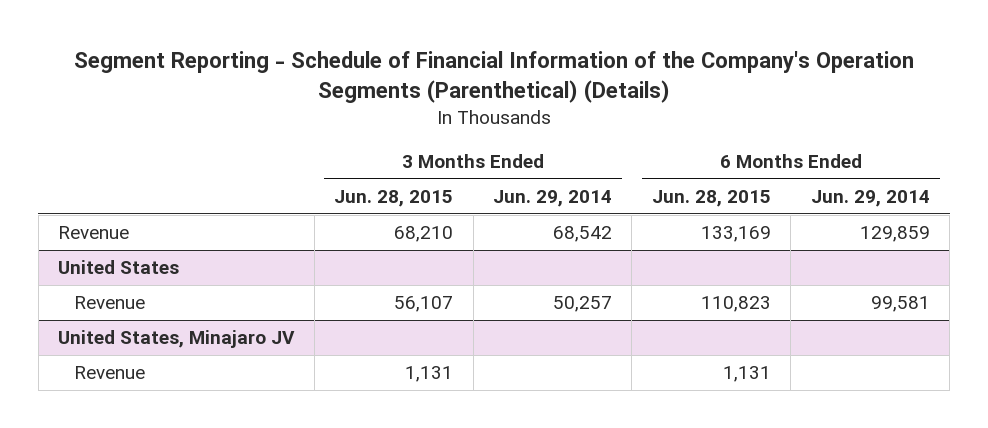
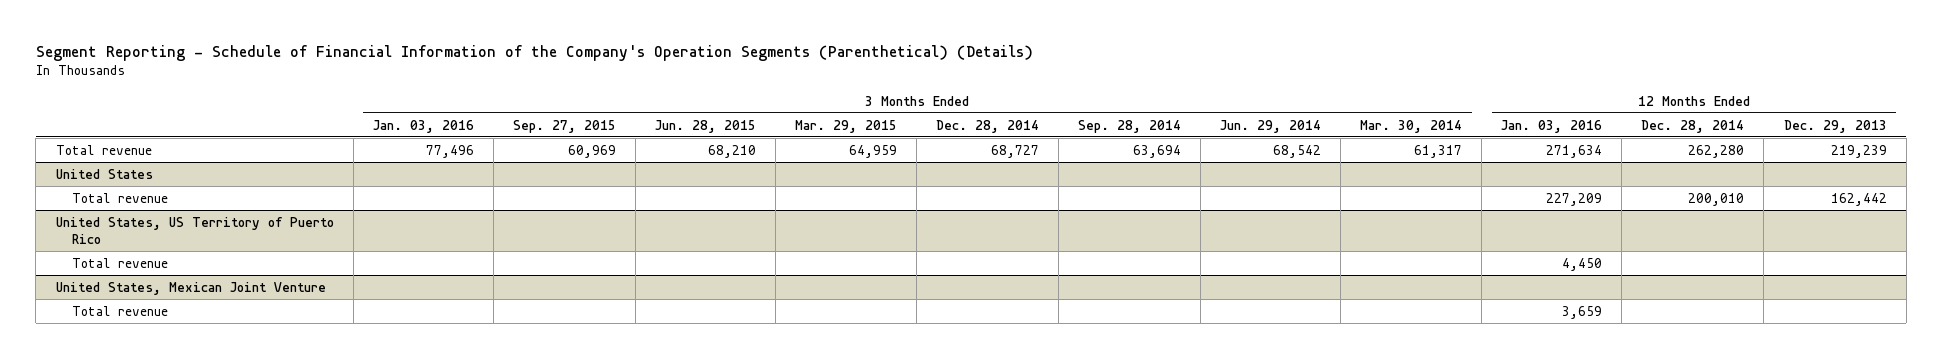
- | 3 Months Ended Jun. 28, 2015 | 3 Months Ended Jun. 29, 2014 | 6 Months Ended Jun. 28, 2015 | 6 Months Ended Jun. 29, 2014
+ | 3 Months Ended Jan. 03, 2016 | 3 Months Ended Sep. 27, 2015 | 3 Months Ended Jun. 28, 2015 | 3 Months Ended Mar. 29, 2015 | 3 Months Ended Dec. 28, 2014 | 3 Months Ended Sep. 28, 2014 | 3 Months Ended Jun. 29, 2014 | 3 Months Ended Mar. 30, 2014 | 12 Months Ended Jan. 03, 2016 | 12 Months Ended Dec. 28, 2014 | 12 Months Ended Dec. 29, 2013
- Revenue | 68,210 | 68,542 | 133,169 | 129,859
+ Total revenue | 77,496 | 60,969 | 68,210 | 64,959 | 68,727 | 63,694 | 68,542 | 61,317 | 271,634 | 262,280 | 219,239
@ United States
- Revenue | 56,107 | 50,257 | 110,823 | 99,581
- United States, Minajaro JV
- Revenue | 1,131 | | 1,131 |
@ United States
+ Total revenue | | | | | | | | | 227,209 | 200,010 | 162,442
+ United States, US Territory of Puerto Rico
+ Total revenue | | | | | | | | | 4,450 | |
+ United States, Mexican Joint Venture
+ Total revenue | | | | | | | | | 3,659 | |

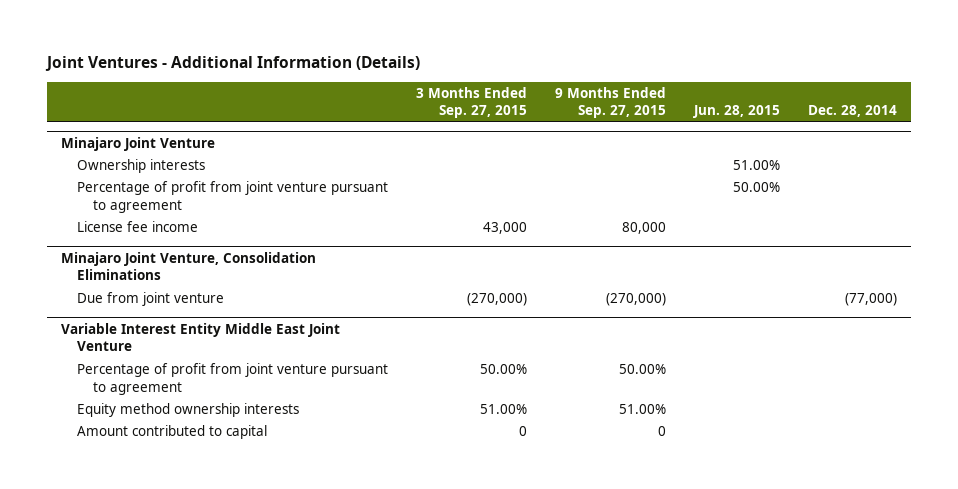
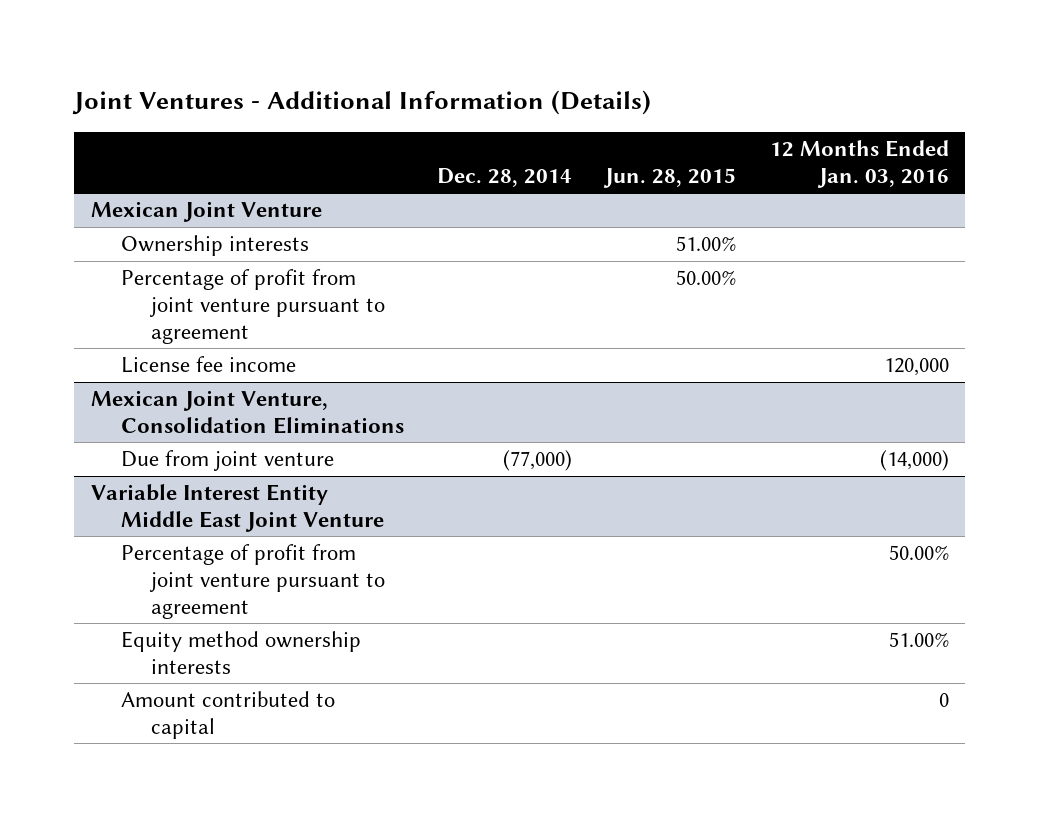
- | 3 Months Ended Sep. 27, 2015 | 9 Months Ended Sep. 27, 2015 | Jun. 28, 2015 | Dec. 28, 2014
+ | Dec. 28, 2014 | Jun. 28, 2015 | 12 Months Ended Jan. 03, 2016
- Minajaro Joint Venture
+ Mexican Joint Venture
- Minajaro Joint Venture, Consolidation Eliminations
+ Mexican Joint Venture, Consolidation Eliminations

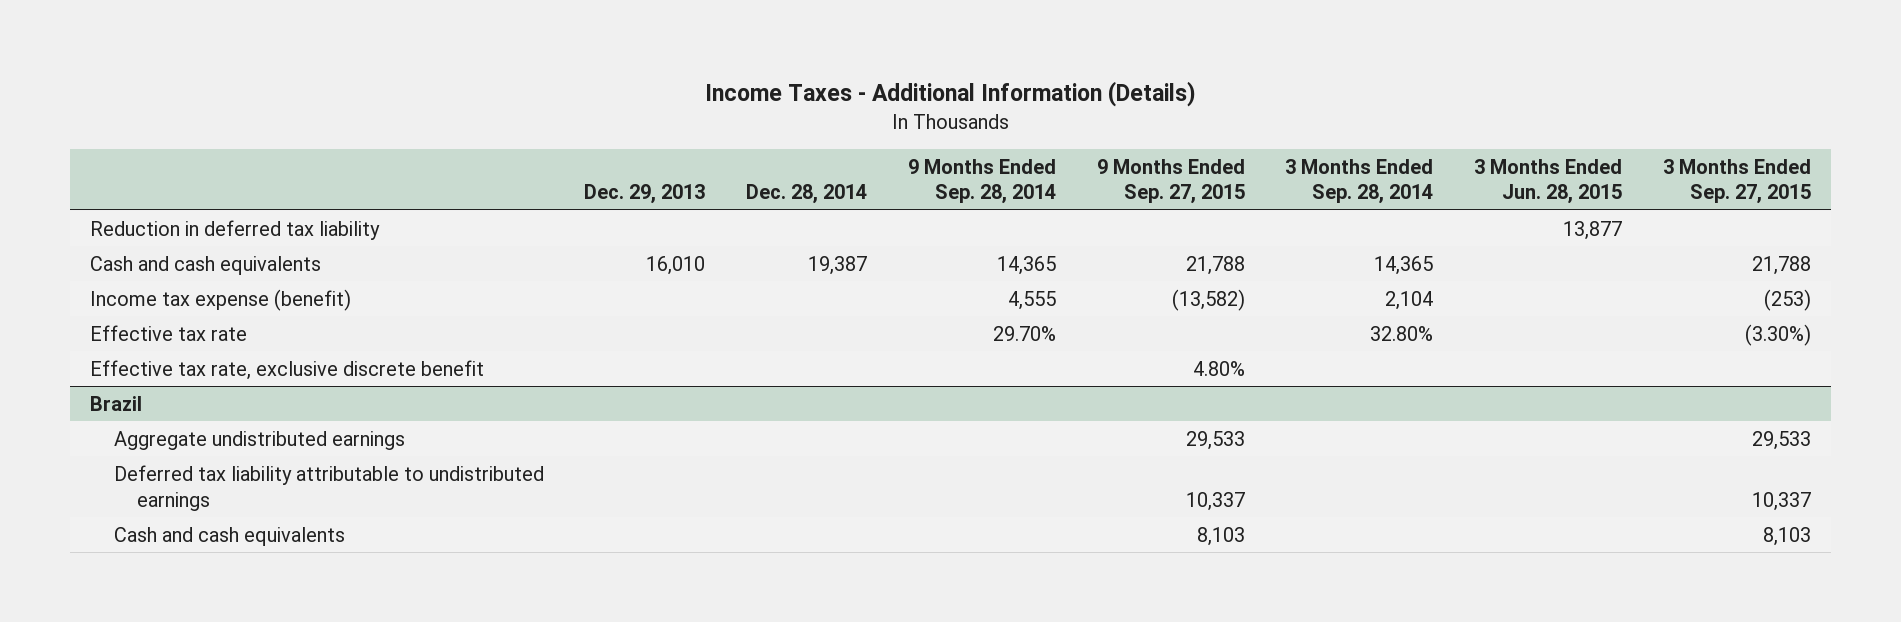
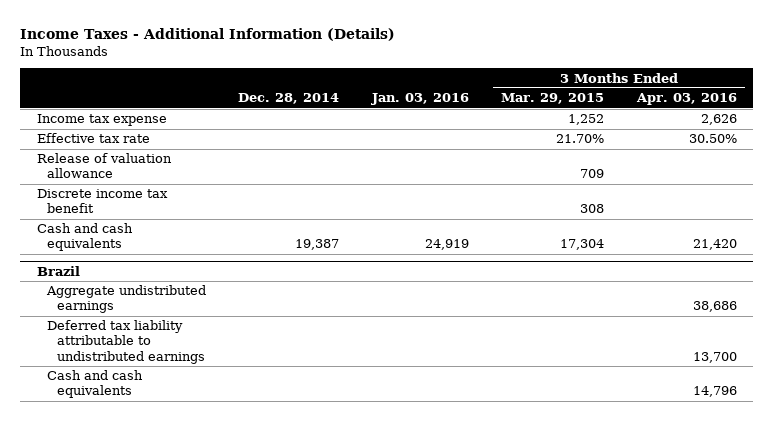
- | Dec. 29, 2013 | Dec. 28, 2014 | 9 Months Ended Sep. 28, 2014 | 9 Months Ended Sep. 27, 2015 | 3 Months Ended Sep. 28, 2014 | 3 Months Ended Jun. 28, 2015 | 3 Months Ended Sep. 27, 2015
+ | Dec. 28, 2014 | Jan. 03, 2016 | 3 Months Ended Mar. 29, 2015 | 3 Months Ended Apr. 03, 2016
- Reduction in deferred tax liability | | | | | | 13,877 |
- Income tax expense (benefit) | | | 4,555 | (13,582) | 2,104 | | (253)
+ Income tax expense | | | 1,252 | 2,626
- Effective tax rate, exclusive discrete benefit | | | | 4.80% | | |
+ Release of valuation allowance | | | 709 |
+ Discrete income tax benefit | | | 308 |
moved down: Cash and cash equivalents | 19,387 | 24,919 | 17,304 | 21,420

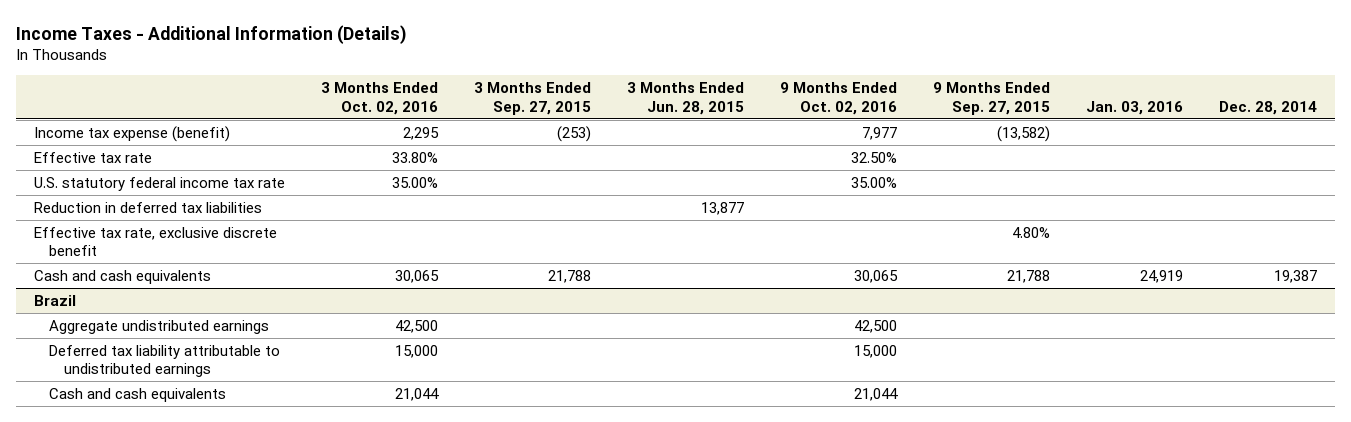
- | Dec. 28, 2014 | Jan. 03, 2016 | 3 Months Ended Mar. 29, 2015 | 3 Months Ended Apr. 03, 2016
+ | 3 Months Ended Oct. 02, 2016 | 3 Months Ended Sep. 27, 2015 | 3 Months Ended Jun. 28, 2015 | 9 Months Ended Oct. 02, 2016 | 9 Months Ended Sep. 27, 2015 | Jan. 03, 2016 | Dec. 28, 2014
- Income tax expense | | | 1,252 | 2,626
+ Income tax expense (benefit) | 2,295 | (253) | | 7,977 | (13,582) | |
- Release of valuation allowance | | | 709 |
- Discrete income tax benefit | | | 308 |
+ U.S. statutory federal income tax rate | 35.00% | | | 35.00% | | |
+ Reduction in deferred tax liabilities | | | 13,877 | | | |
+ Effective tax rate, exclusive discrete benefit | | | | | 4.80% | |

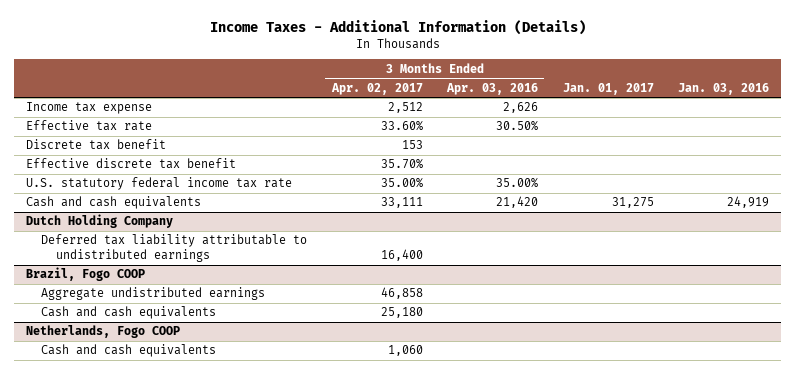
- | 3 Months Ended Oct. 02, 2016 | 3 Months Ended Sep. 27, 2015 | 3 Months Ended Jun. 28, 2015 | 9 Months Ended Oct. 02, 2016 | 9 Months Ended Sep. 27, 2015 | Jan. 03, 2016 | Dec. 28, 2014
+ | 3 Months Ended Apr. 02, 2017 | 3 Months Ended Apr. 03, 2016 | Jan. 01, 2017 | Jan. 03, 2016
- Income tax expense (benefit) | 2,295 | (253) | | 7,977 | (13,582) | |
+ Income tax expense | 2,512 | 2,626 | |
+ Discrete tax benefit | 153 | | |
+ Effective discrete tax benefit | 35.70% | | |
- Reduction in deferred tax liabilities | | | 13,877 | | | |
- Effective tax rate, exclusive discrete benefit | | | | | 4.80% | |
- Brazil
+ Dutch Holding Company
+ Deferred tax liability attributable to undistributed earnings | 16,400 | | |
+ Brazil, Fogo COOP
- Deferred tax liability attributable to undistributed earnings | 15,000 | | | 15,000 | | |
+ Netherlands, Fogo COOP
+ Cash and cash equivalents | 1,060 | | |

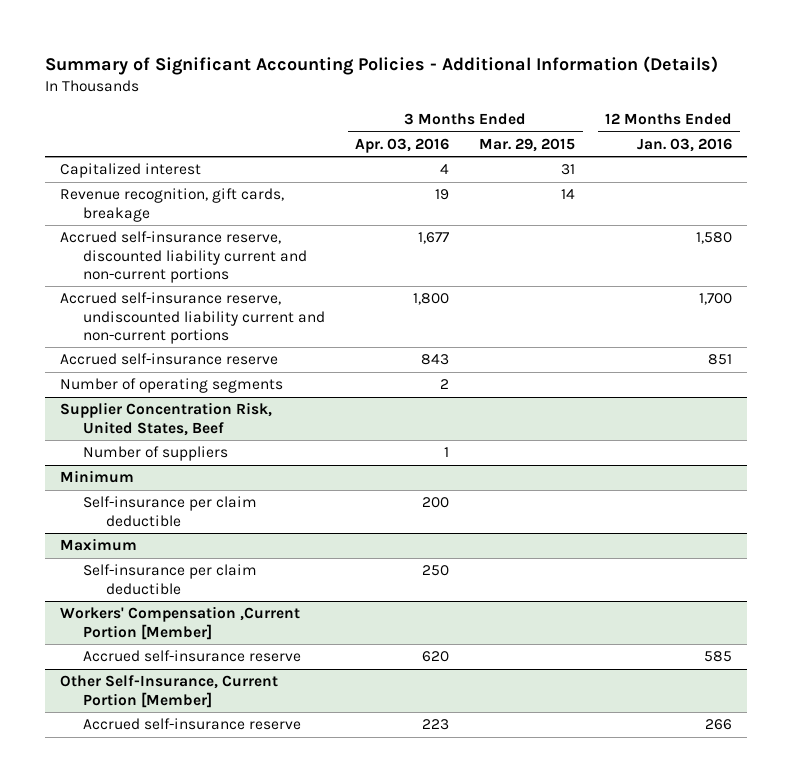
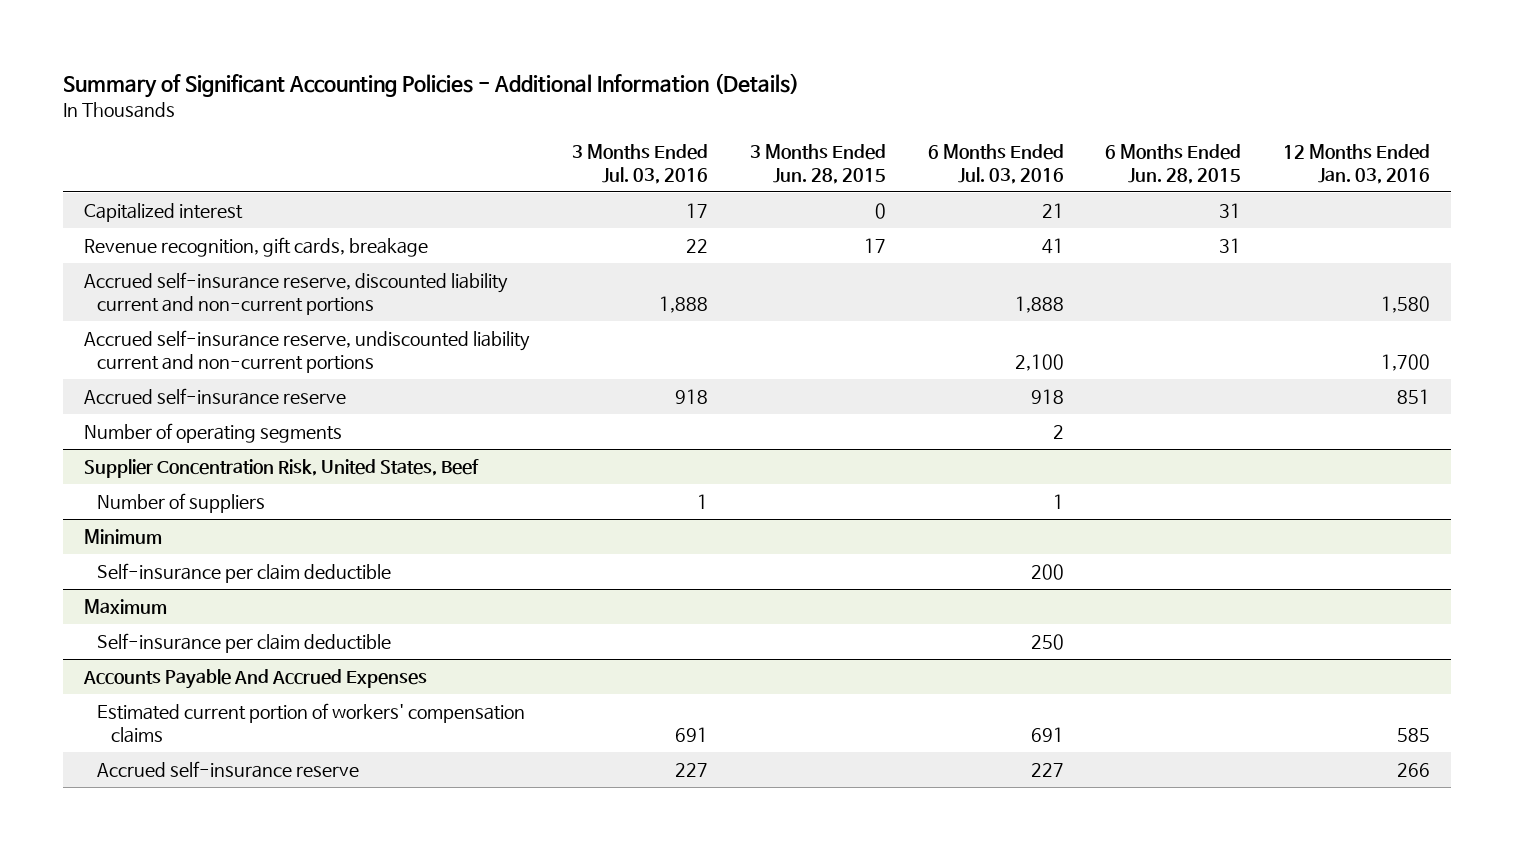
- | 3 Months Ended Apr. 03, 2016 | 3 Months Ended Mar. 29, 2015 | 12 Months Ended Jan. 03, 2016
+ | 3 Months Ended Jul. 03, 2016 | 3 Months Ended Jun. 28, 2015 | 6 Months Ended Jul. 03, 2016 | 6 Months Ended Jun. 28, 2015 | 12 Months Ended Jan. 03, 2016
- Workers' Compensation ,Current Portion [Member]
- Accrued self-insurance reserve | 620 | | 585
- Other Self-Insurance, Current Portion [Member]
+ Accounts Payable And Accrued Expenses
+ Estimated current portion of workers' compensation claims | 691 | | 691 | | 585

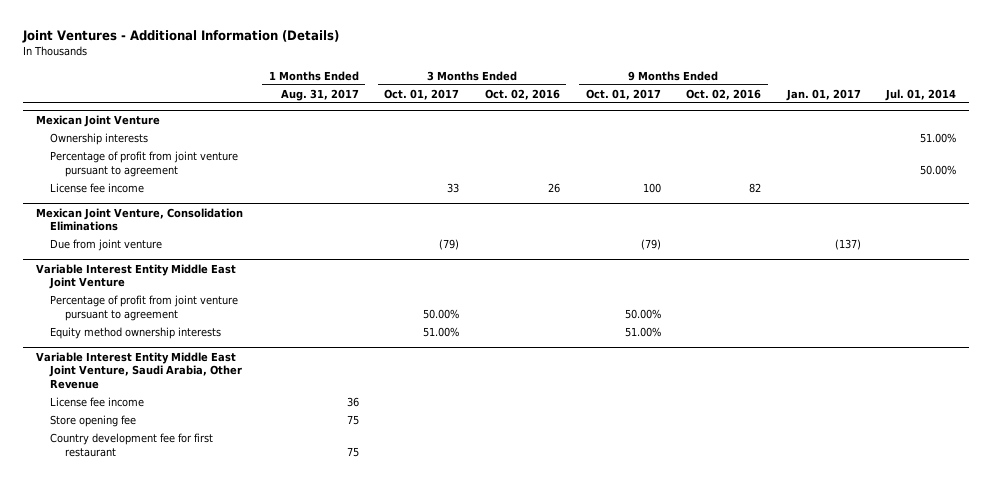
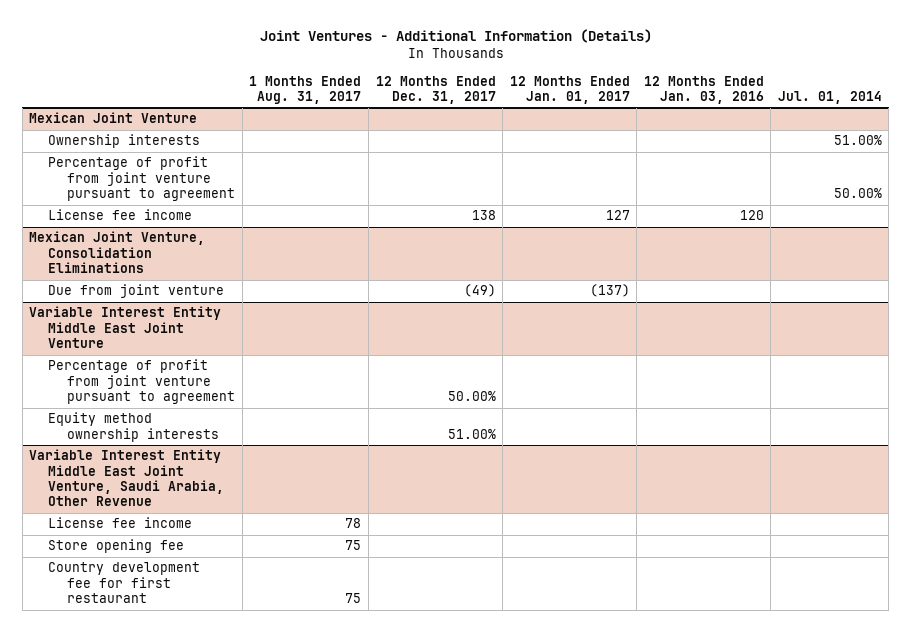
- | 1 Months Ended Aug. 31, 2017 | 3 Months Ended Oct. 01, 2017 | 3 Months Ended Oct. 02, 2016 | 9 Months Ended Oct. 01, 2017 | 9 Months Ended Oct. 02, 2016 | Jan. 01, 2017 | Jul. 01, 2014
+ | 1 Months Ended Aug. 31, 2017 | 12 Months Ended Dec. 31, 2017 | 12 Months Ended Jan. 01, 2017 | 12 Months Ended Jan. 03, 2016 | Jul. 01, 2014
@ Variable Interest Entity Middle East Joint Venture, Saudi Arabia, Other Revenue
- License fee income | 36 | | | | | |
+ License fee income | 78 | | | |

